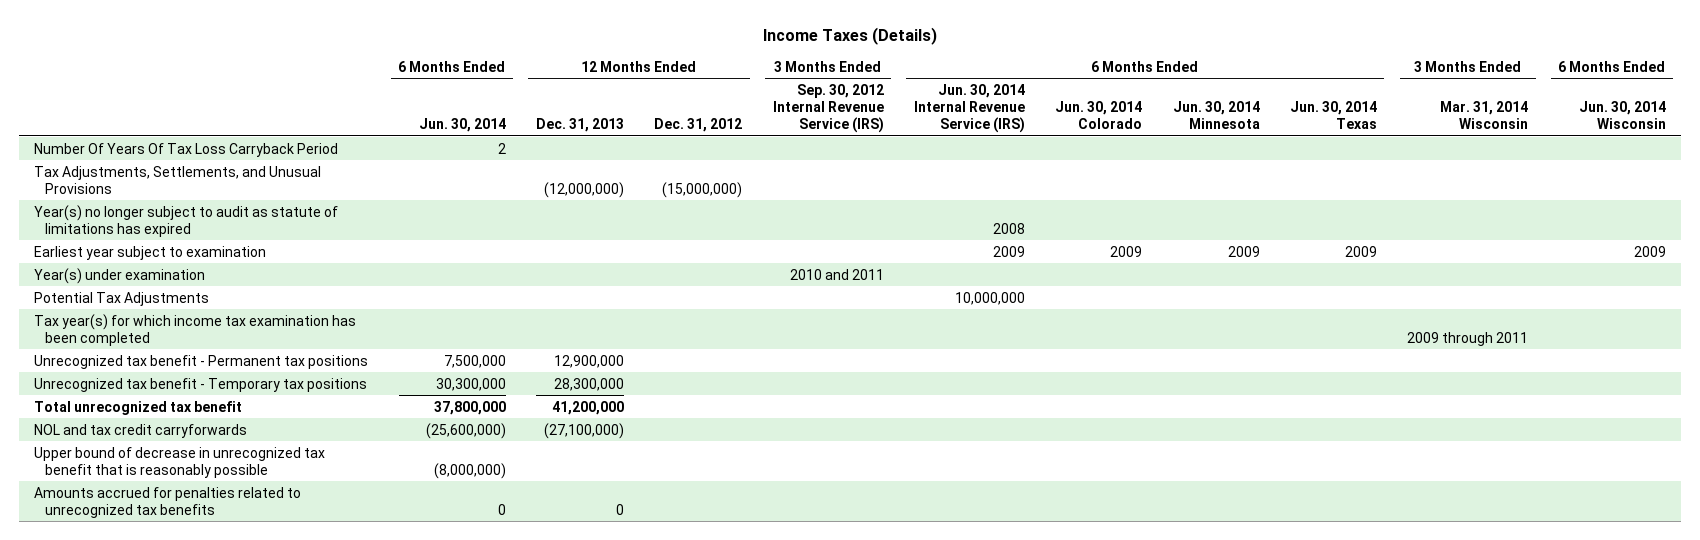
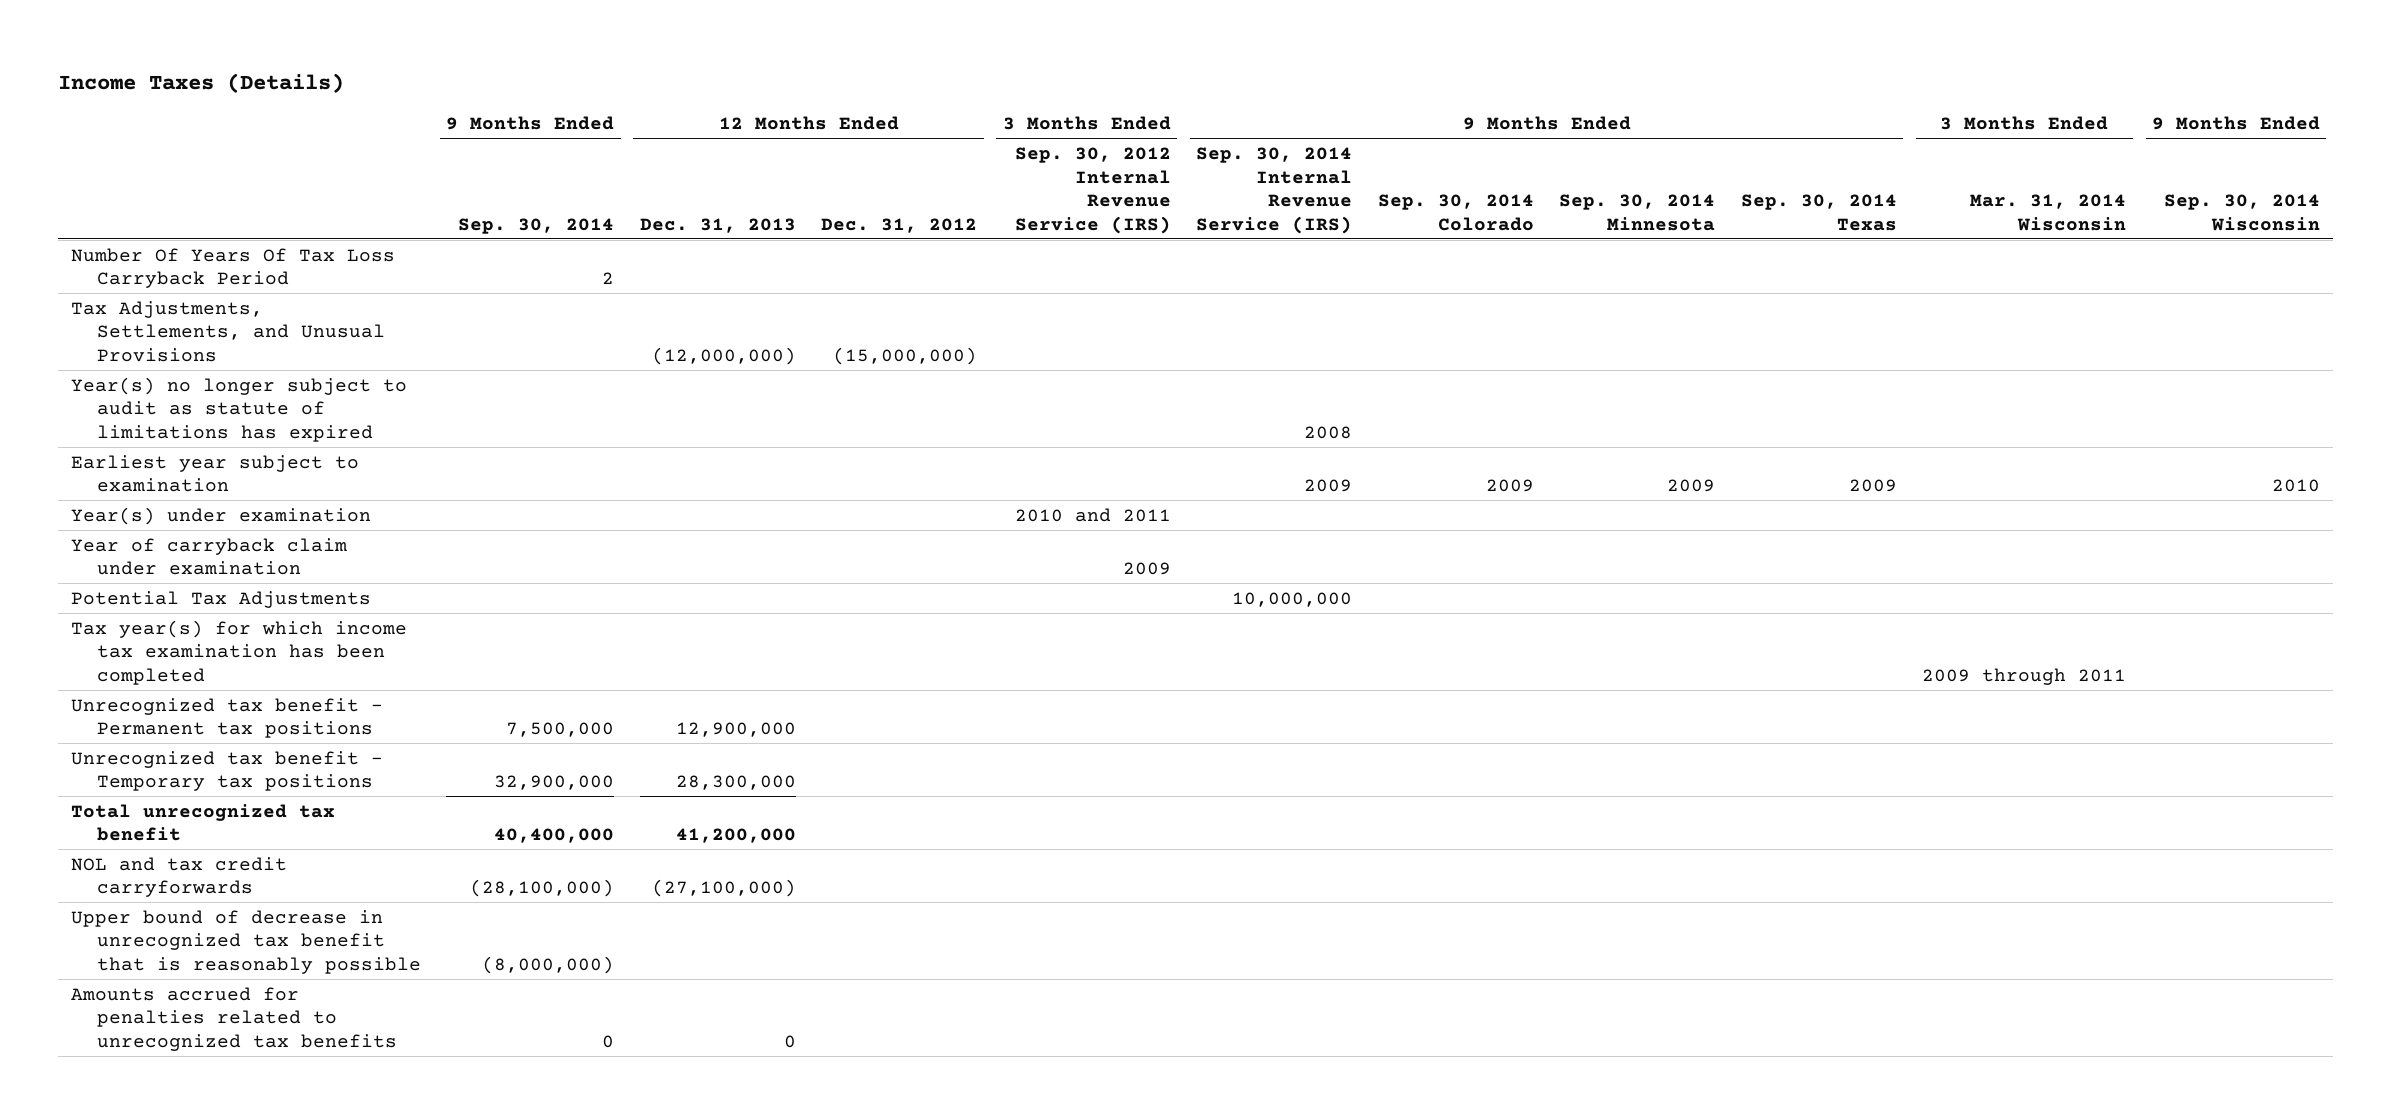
- | 6 Months Ended Jun. 30, 2014 | 12 Months Ended Dec. 31, 2013 | 12 Months Ended Dec. 31, 2012 | 3 Months Ended Sep. 30, 2012 Internal Revenue Service (IRS) | 6 Months Ended Jun. 30, 2014 Internal Revenue Service (IRS) | 6 Months Ended Jun. 30, 2014 Colorado | 6 Months Ended Jun. 30, 2014 Minnesota | 6 Months Ended Jun. 30, 2014 Texas | 3 Months Ended Mar. 31, 2014 Wisconsin | 6 Months Ended Jun. 30, 2014 Wisconsin
+ | 9 Months Ended Sep. 30, 2014 | 12 Months Ended Dec. 31, 2013 | 12 Months Ended Dec. 31, 2012 | 3 Months Ended Sep. 30, 2012 Internal Revenue Service (IRS) | 9 Months Ended Sep. 30, 2014 Internal Revenue Service (IRS) | 9 Months Ended Sep. 30, 2014 Colorado | 9 Months Ended Sep. 30, 2014 Minnesota | 9 Months Ended Sep. 30, 2014 Texas | 3 Months Ended Mar. 31, 2014 Wisconsin | 9 Months Ended Sep. 30, 2014 Wisconsin
+ Year of carryback claim under examination | | | | 2009 | | | | | |

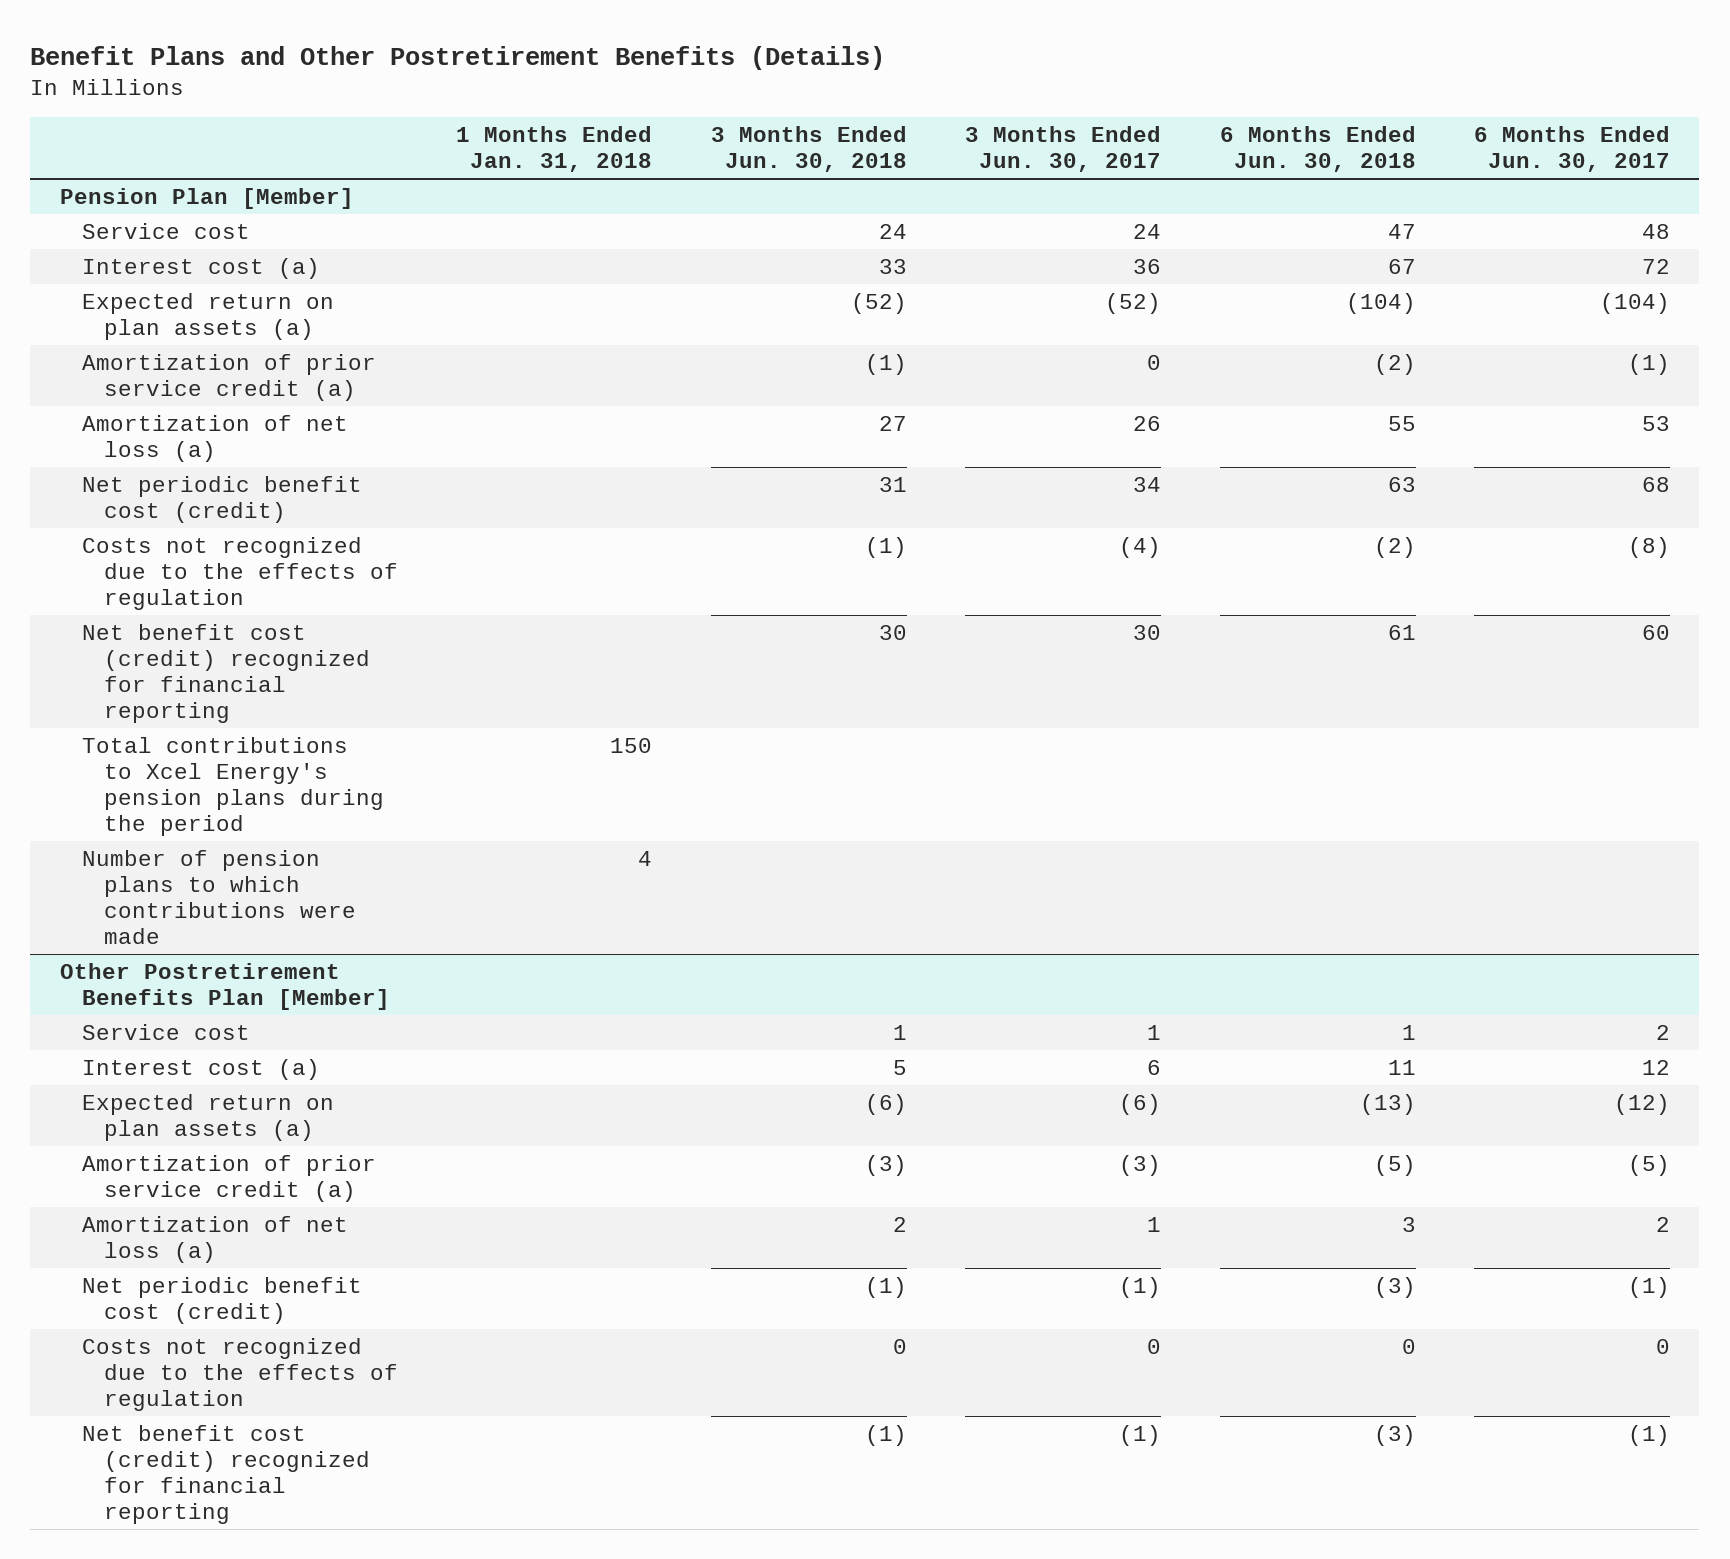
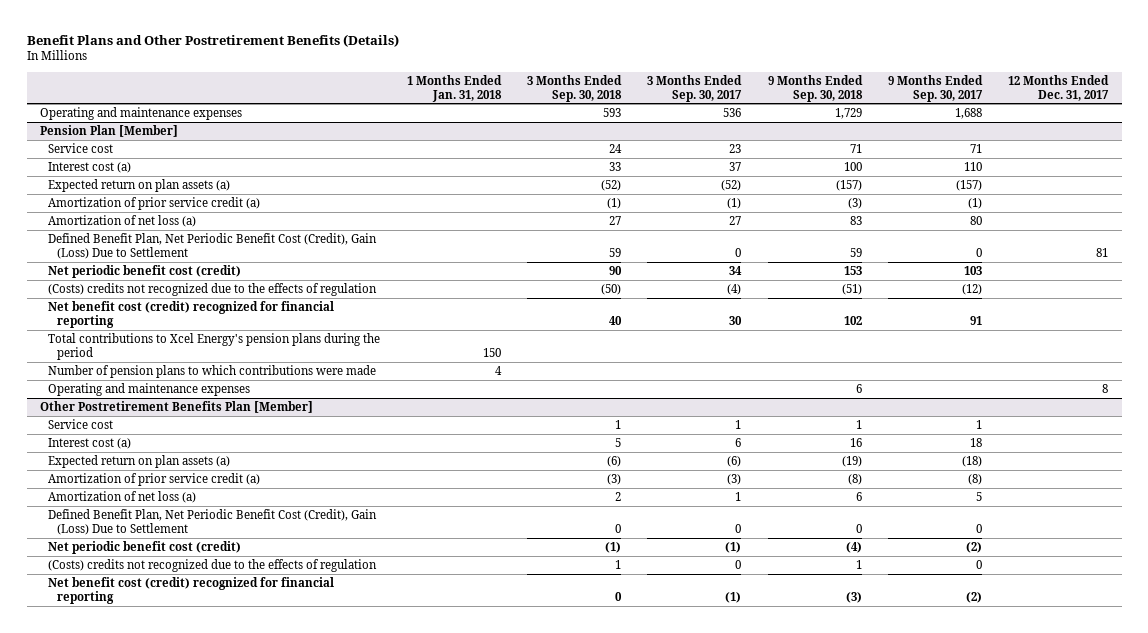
- | 1 Months Ended Jan. 31, 2018 | 3 Months Ended Jun. 30, 2018 | 3 Months Ended Jun. 30, 2017 | 6 Months Ended Jun. 30, 2018 | 6 Months Ended Jun. 30, 2017
+ | 1 Months Ended Jan. 31, 2018 | 3 Months Ended Sep. 30, 2018 | 3 Months Ended Sep. 30, 2017 | 9 Months Ended Sep. 30, 2018 | 9 Months Ended Sep. 30, 2017 | 12 Months Ended Dec. 31, 2017
+ Operating and maintenance expenses | | 593 | 536 | 1,729 | 1,688 |
@ Pension Plan [Member]
+ Defined Benefit Plan, Net Periodic Benefit Cost (Credit), Gain (Loss) Due to Settlement | | 59 | 0 | 59 | 0 | 81
- Costs not recognized due to the effects of regulation | | (1) | (4) | (2) | (8)
+ (Costs) credits not recognized due to the effects of regulation | | (50) | (4) | (51) | (12) |
+ Operating and maintenance expenses | | | | 6 | | 8
@ Other Postretirement Benefits Plan [Member]
+ Defined Benefit Plan, Net Periodic Benefit Cost (Credit), Gain (Loss) Due to Settlement | | 0 | 0 | 0 | 0 |
- Costs not recognized due to the effects of regulation | | 0 | 0 | 0 | 0
+ (Costs) credits not recognized due to the effects of regulation | | 1 | 0 | 1 | 0 |

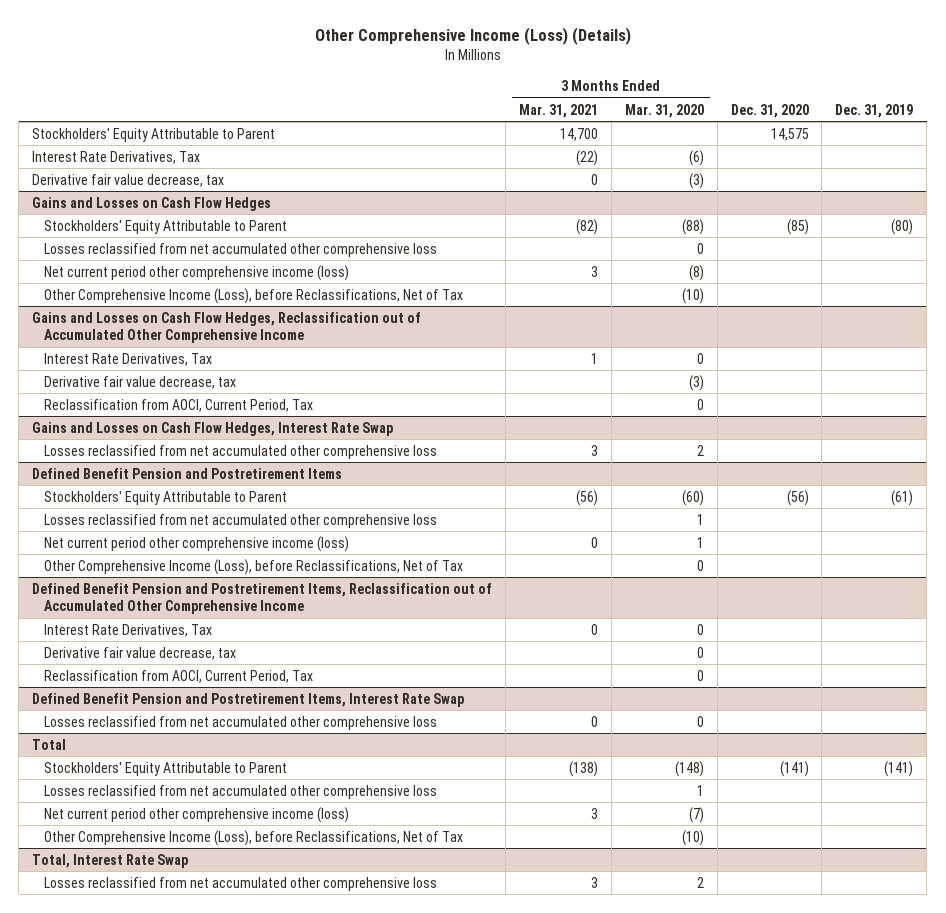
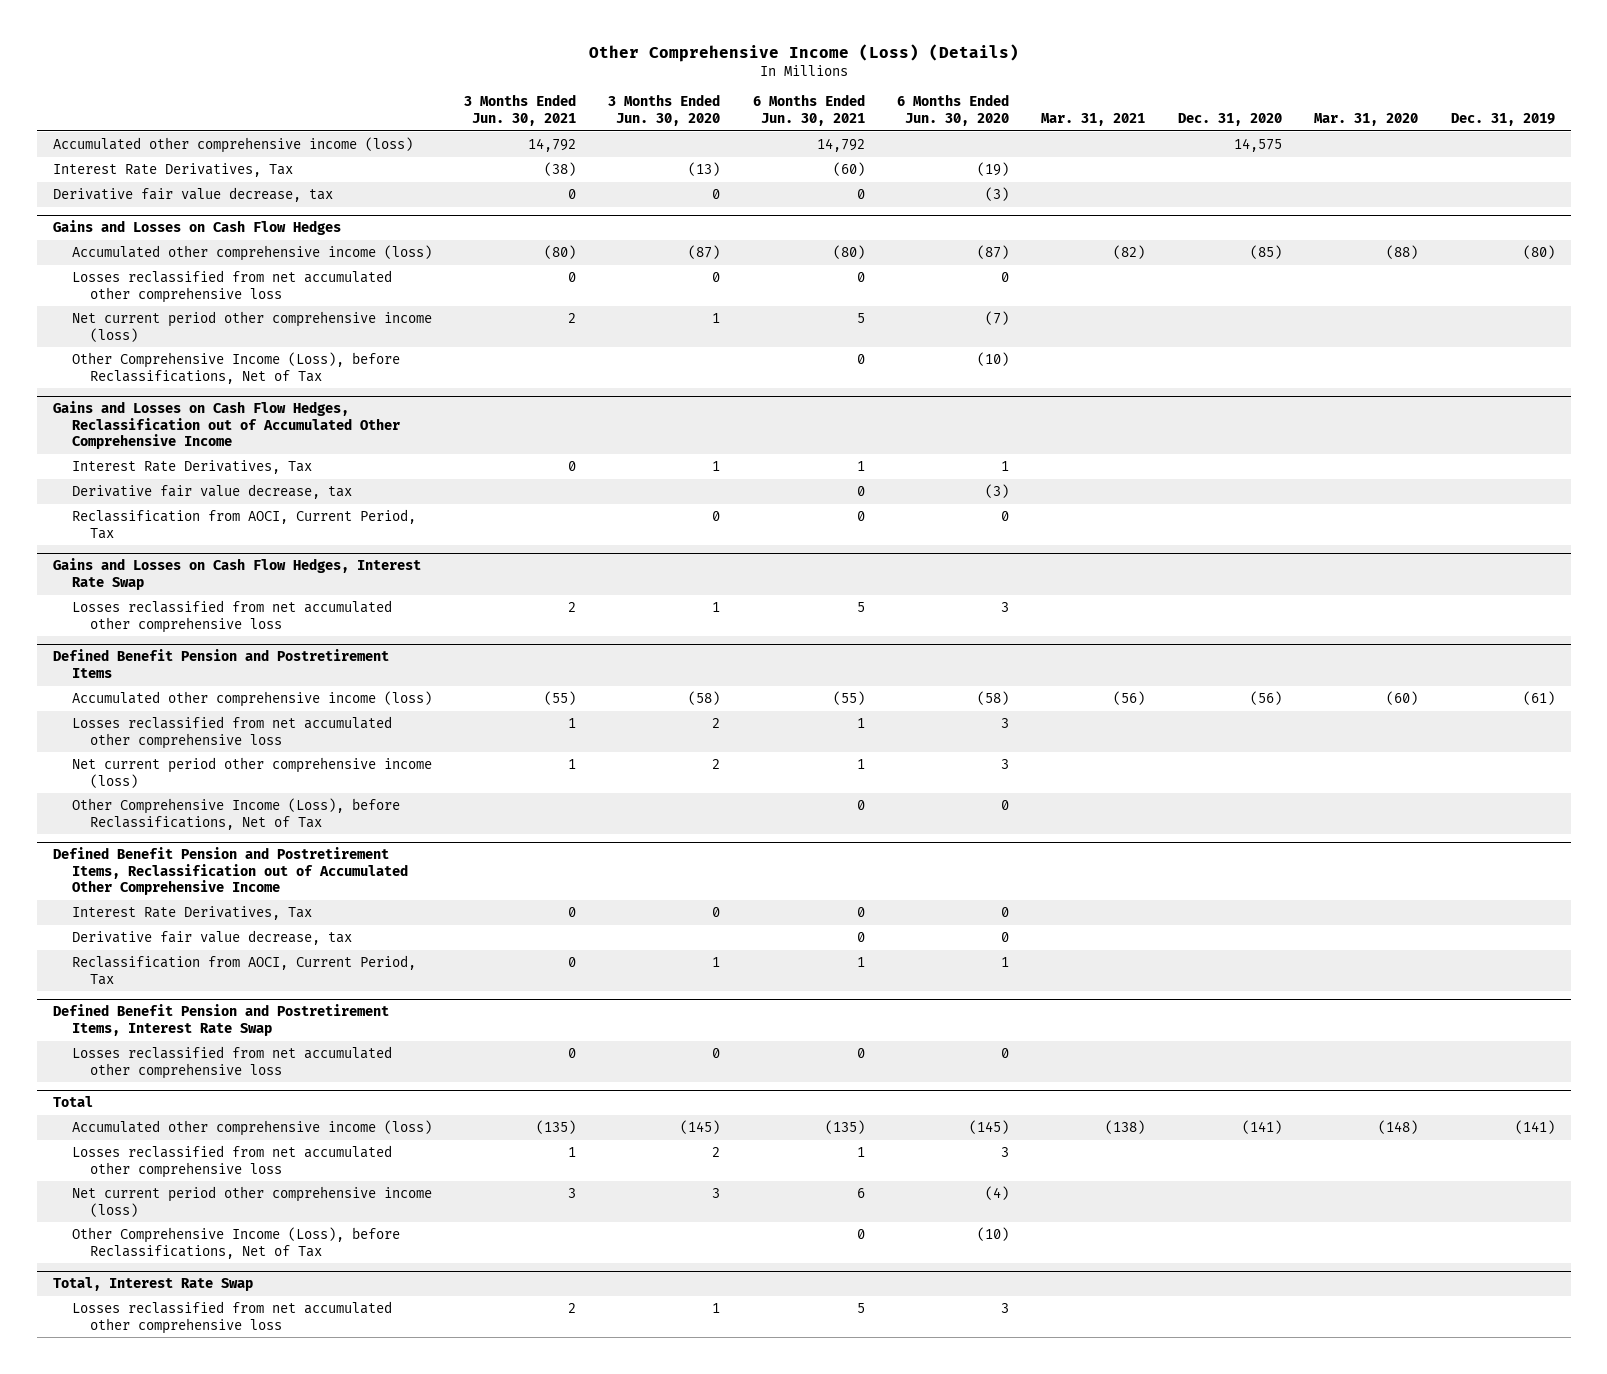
- | 3 Months Ended Mar. 31, 2021 | 3 Months Ended Mar. 31, 2020 | Dec. 31, 2020 | Dec. 31, 2019
+ | 3 Months Ended Jun. 30, 2021 | 3 Months Ended Jun. 30, 2020 | 6 Months Ended Jun. 30, 2021 | 6 Months Ended Jun. 30, 2020 | Mar. 31, 2021 | Dec. 31, 2020 | Mar. 31, 2020 | Dec. 31, 2019
- Stockholders' Equity Attributable to Parent | 14,700 | | 14,575 |
+ Accumulated other comprehensive income (loss) | 14,792 | | 14,792 | | | 14,575 | |
@ Gains and Losses on Cash Flow Hedges
- Stockholders' Equity Attributable to Parent | (82) | (88) | (85) | (80)
+ Accumulated other comprehensive income (loss) | (80) | (87) | (80) | (87) | (82) | (85) | (88) | (80)
@ Defined Benefit Pension and Postretirement Items
- Stockholders' Equity Attributable to Parent | (56) | (60) | (56) | (61)
+ Accumulated other comprehensive income (loss) | (55) | (58) | (55) | (58) | (56) | (56) | (60) | (61)
@ Total
- Stockholders' Equity Attributable to Parent | (138) | (148) | (141) | (141)
+ Accumulated other comprehensive income (loss) | (135) | (145) | (135) | (145) | (138) | (141) | (148) | (141)

